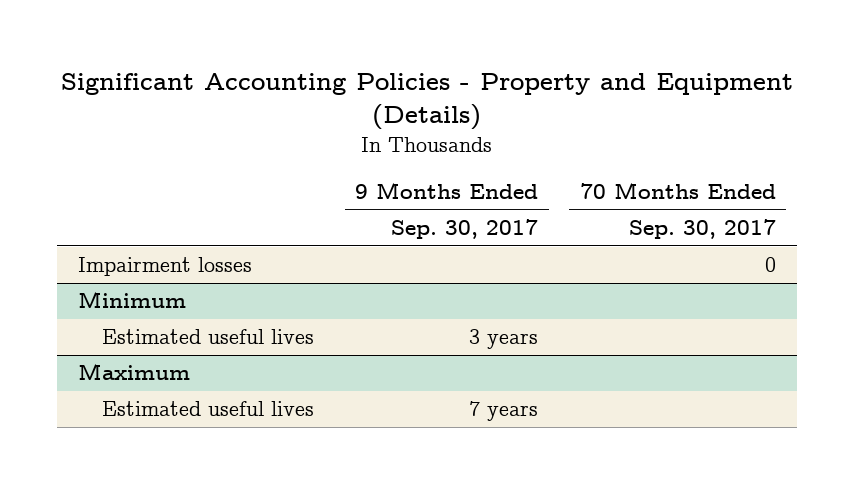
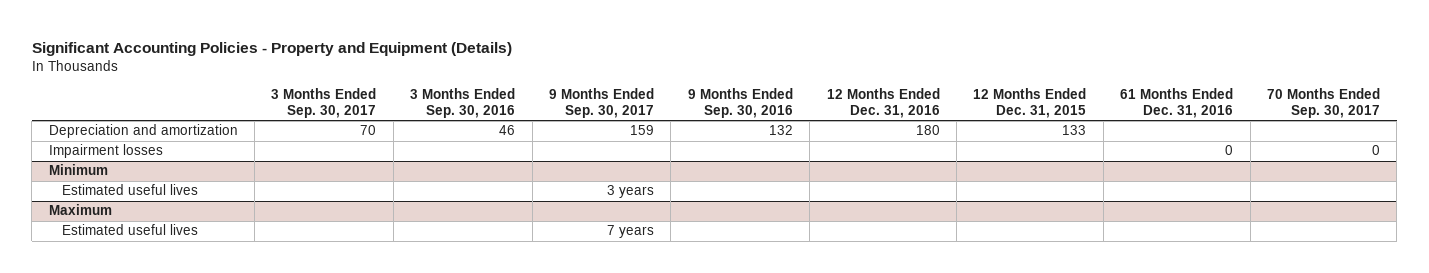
- | 9 Months Ended Sep. 30, 2017 | 70 Months Ended Sep. 30, 2017
+ | 3 Months Ended Sep. 30, 2017 | 3 Months Ended Sep. 30, 2016 | 9 Months Ended Sep. 30, 2017 | 9 Months Ended Sep. 30, 2016 | 12 Months Ended Dec. 31, 2016 | 12 Months Ended Dec. 31, 2015 | 61 Months Ended Dec. 31, 2016 | 70 Months Ended Sep. 30, 2017
+ Depreciation and amortization | 70 | 46 | 159 | 132 | 180 | 133 | |

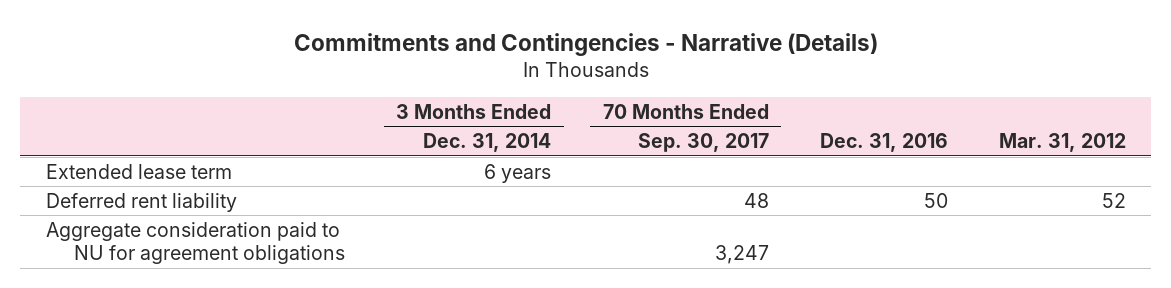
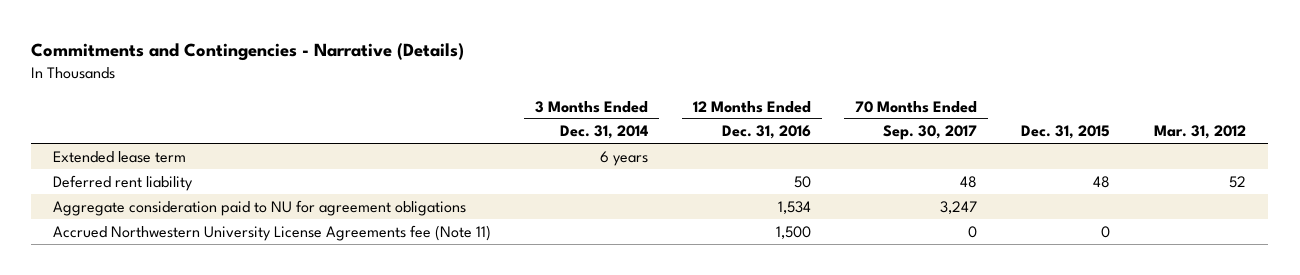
- | 3 Months Ended Dec. 31, 2014 | 70 Months Ended Sep. 30, 2017 | Dec. 31, 2016 | Mar. 31, 2012
+ | 3 Months Ended Dec. 31, 2014 | 12 Months Ended Dec. 31, 2016 | 70 Months Ended Sep. 30, 2017 | Dec. 31, 2015 | Mar. 31, 2012
+ Accrued Northwestern University License Agreements fee (Note 11) | | 1,500 | 0 | 0 |

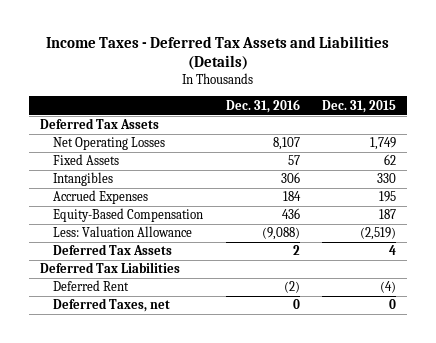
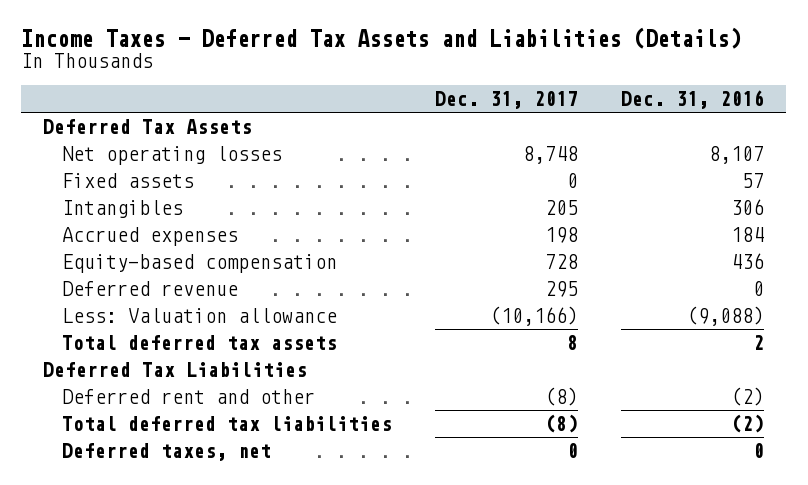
- | Dec. 31, 2016 | Dec. 31, 2015
+ | Dec. 31, 2017 | Dec. 31, 2016
- Net Operating Losses | 8,107 | 1,749
- Fixed Assets | 57 | 62
+ Net operating losses | 8,748 | 8,107
+ Fixed assets | 0 | 57
- Accrued Expenses | 184 | 195
- Equity-Based Compensation | 436 | 187
- Less: Valuation Allowance | (9,088) | (2,519)
- Deferred Tax Assets | 2 | 4
+ Accrued expenses | 198 | 184
+ Equity-based compensation | 728 | 436
+ Deferred revenue | 295 | 0
+ Less: Valuation allowance | (10,166) | (9,088)
+ Total deferred tax assets | 8 | 2
- Deferred Rent | (2) | (4)
- Deferred Taxes, net | 0 | 0
+ Deferred rent and other | (8) | (2)
+ Total deferred tax liabilities | (8) | (2)
+ Deferred taxes, net | 0 | 0

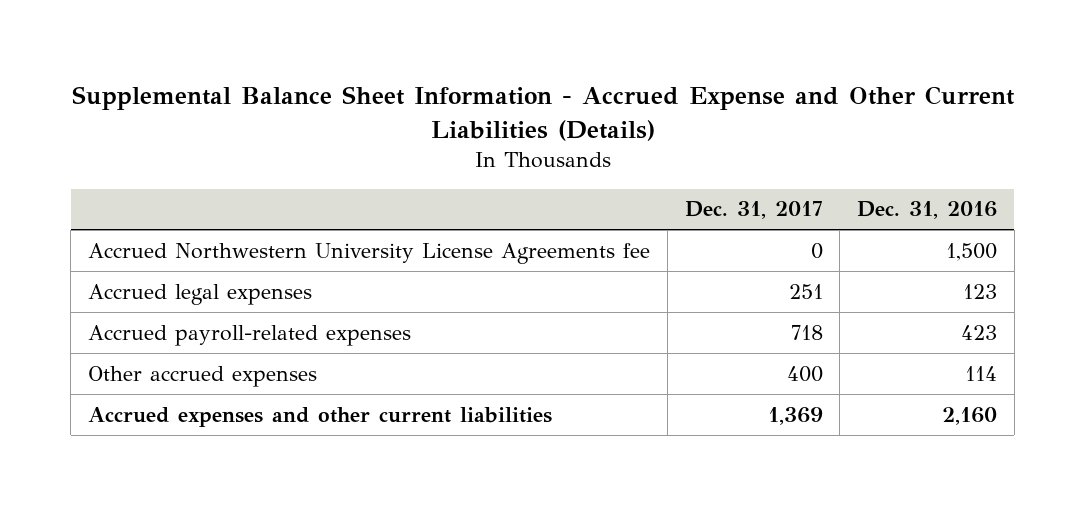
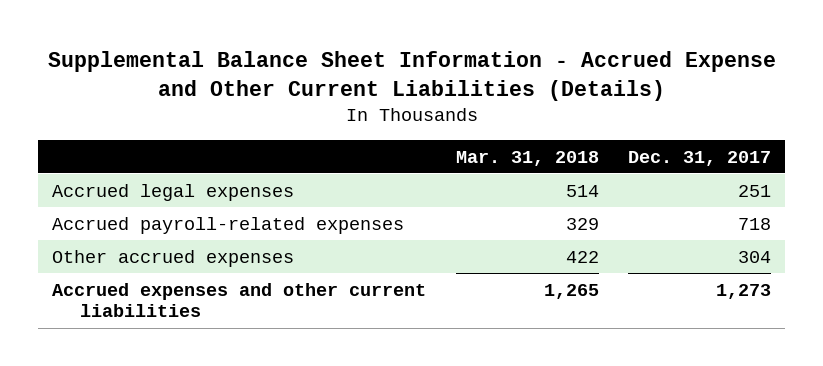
- | Dec. 31, 2017 | Dec. 31, 2016
+ | Mar. 31, 2018 | Dec. 31, 2017
- Accrued Northwestern University License Agreements fee | 0 | 1,500
- Other accrued expenses | 400 | 114
- Accrued expenses and other current liabilities | 1,369 | 2,160
+ Other accrued expenses | 422 | 304
+ Accrued expenses and other current liabilities | 1,265 | 1,273

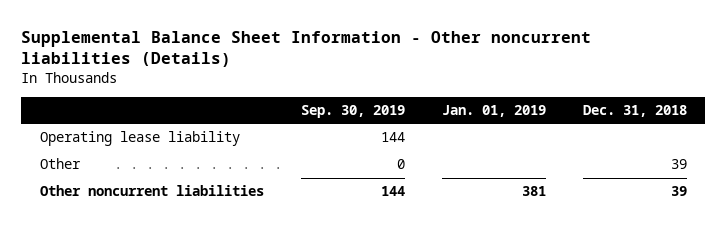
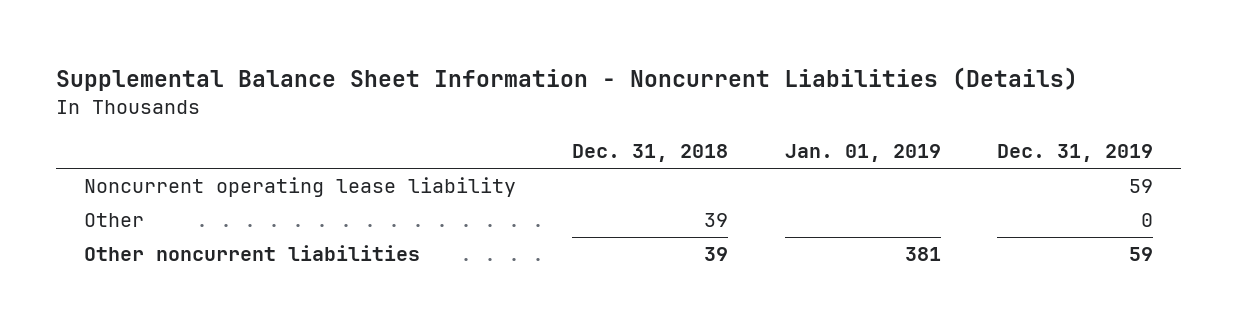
- Supplemental Balance Sheet Information - Other noncurrent liabilities (Details)
+ Supplemental Balance Sheet Information - Noncurrent Liabilities (Details)
- | Sep. 30, 2019 | Jan. 01, 2019 | Dec. 31, 2018
+ | Dec. 31, 2018 | Jan. 01, 2019 | Dec. 31, 2019
- Operating lease liability | 144 | |
+ Noncurrent operating lease liability | | | 59

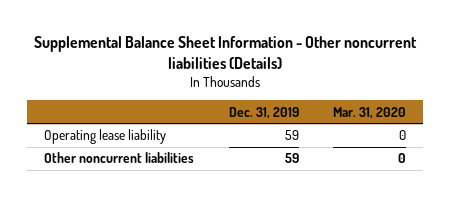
- Supplemental Balance Sheet Information - Noncurrent Liabilities (Details)
+ Supplemental Balance Sheet Information - Other noncurrent liabilities (Details)
- | Dec. 31, 2018 | Jan. 01, 2019 | Dec. 31, 2019
+ | Dec. 31, 2019 | Mar. 31, 2020
- Noncurrent operating lease liability | | | 59
- Other | 39 | | 0
+ Operating lease liability | 59 | 0

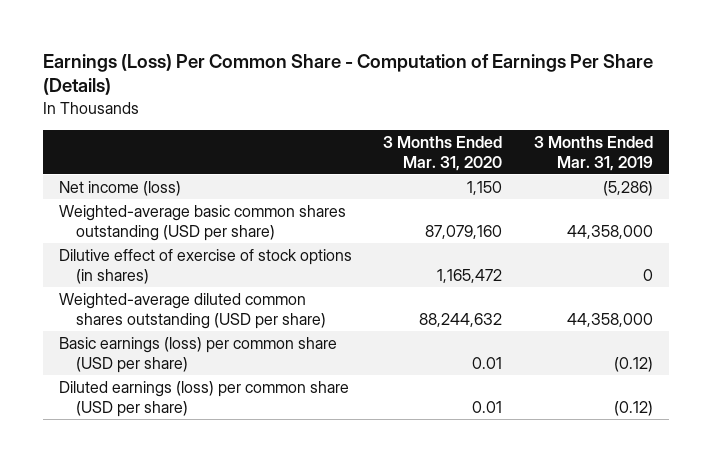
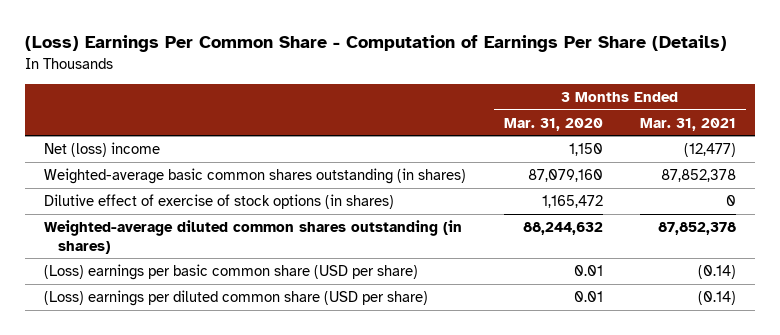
- Earnings (Loss) Per Common Share - Computation of Earnings Per Share (Details)
+ (Loss) Earnings Per Common Share - Computation of Earnings Per Share (Details)
- | 3 Months Ended Mar. 31, 2020 | 3 Months Ended Mar. 31, 2019
+ | 3 Months Ended Mar. 31, 2020 | 3 Months Ended Mar. 31, 2021
- Net income (loss) | 1,150 | (5,286)
- Weighted-average basic common shares outstanding (USD per share) | 87,079,160 | 44,358,000
+ Net (loss) income | 1,150 | (12,477)
+ Weighted-average basic common shares outstanding (in shares) | 87,079,160 | 87,852,378
- Weighted-average diluted common shares outstanding (USD per share) | 88,244,632 | 44,358,000
- Basic earnings (loss) per common share (USD per share) | 0.01 | (0.12)
- Diluted earnings (loss) per common share (USD per share) | 0.01 | (0.12)
+ Weighted-average diluted common shares outstanding (in shares) | 88,244,632 | 87,852,378
+ (Loss) earnings per basic common share (USD per share) | 0.01 | (0.14)
+ (Loss) earnings per diluted common share (USD per share) | 0.01 | (0.14)

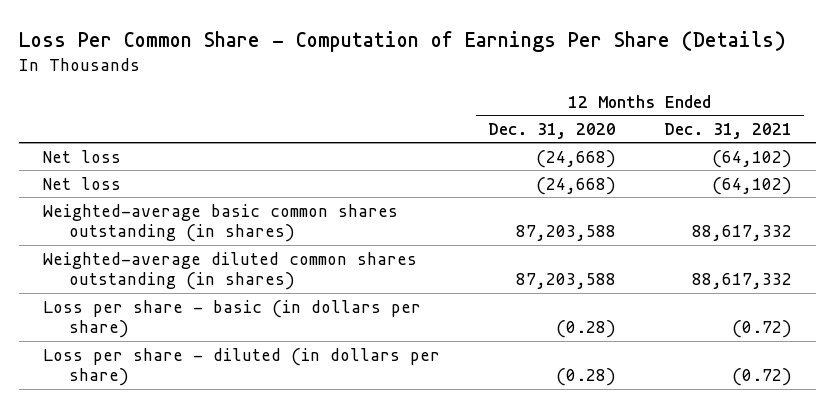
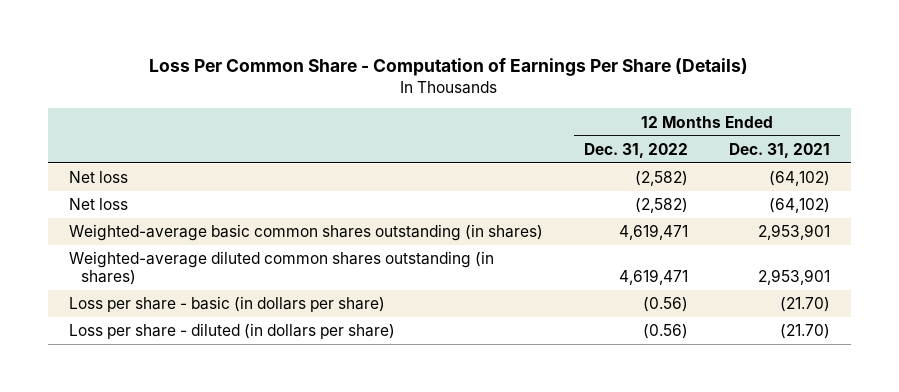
- | 12 Months Ended Dec. 31, 2020 | 12 Months Ended Dec. 31, 2021
+ | 12 Months Ended Dec. 31, 2022 | 12 Months Ended Dec. 31, 2021
- Weighted-average basic common shares outstanding (in shares) | 87,203,588 | 88,617,332
- Weighted-average diluted common shares outstanding (in shares) | 87,203,588 | 88,617,332
- Loss per share - basic (in dollars per share) | (0.28) | (0.72)
- Loss per share - diluted (in dollars per share) | (0.28) | (0.72)
+ Weighted-average basic common shares outstanding (in shares) | 4,619,471 | 2,953,901
+ Weighted-average diluted common shares outstanding (in shares) | 4,619,471 | 2,953,901
+ Loss per share - basic (in dollars per share) | (0.56) | (21.70)
+ Loss per share - diluted (in dollars per share) | (0.56) | (21.70)

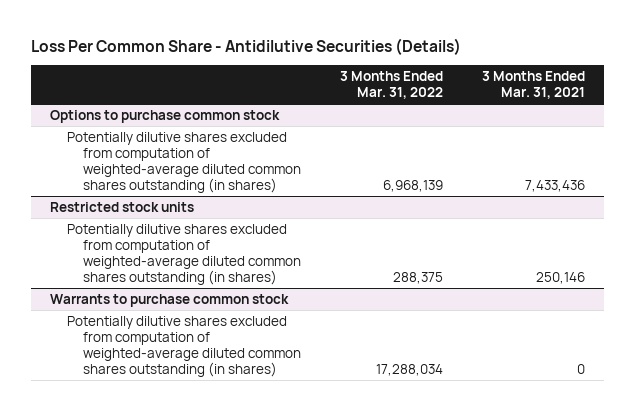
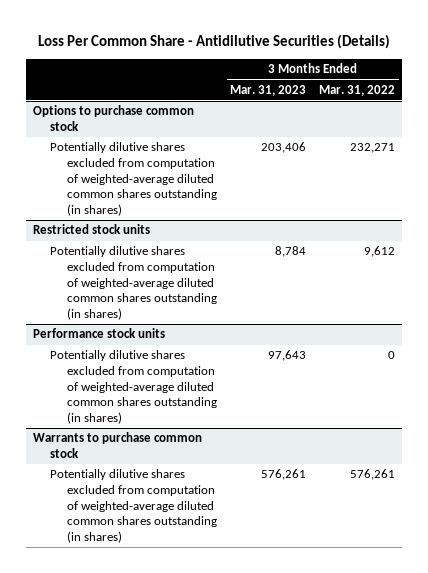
- | 3 Months Ended Mar. 31, 2022 | 3 Months Ended Mar. 31, 2021
+ | 3 Months Ended Mar. 31, 2023 | 3 Months Ended Mar. 31, 2022
@ Options to purchase common stock
- Potentially dilutive shares excluded from computation of weighted-average diluted common shares outstanding (in shares) | 6,968,139 | 7,433,436
+ Potentially dilutive shares excluded from computation of weighted-average diluted common shares outstanding (in shares) | 203,406 | 232,271
@ Restricted stock units
- Potentially dilutive shares excluded from computation of weighted-average diluted common shares outstanding (in shares) | 288,375 | 250,146
+ Potentially dilutive shares excluded from computation of weighted-average diluted common shares outstanding (in shares) | 8,784 | 9,612
+ Performance stock units
+ Potentially dilutive shares excluded from computation of weighted-average diluted common shares outstanding (in shares) | 97,643 | 0
@ Warrants to purchase common stock
- Potentially dilutive shares excluded from computation of weighted-average diluted common shares outstanding (in shares) | 17,288,034 | 0
+ Potentially dilutive shares excluded from computation of weighted-average diluted common shares outstanding (in shares) | 576,261 | 576,261

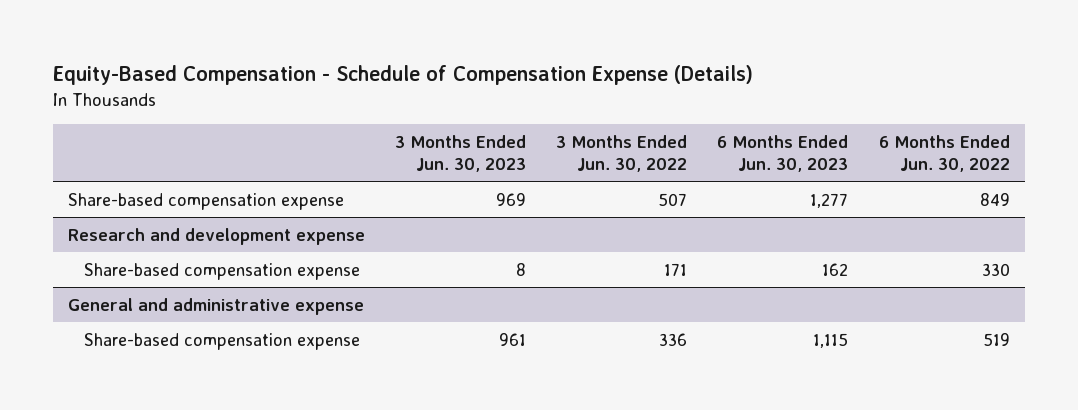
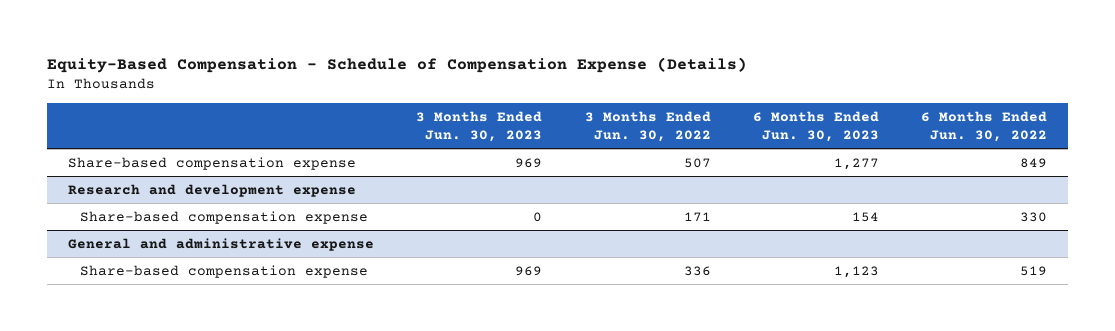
@ Research and development expense
- Share-based compensation expense | 8 | 171 | 162 | 330
+ Share-based compensation expense | 0 | 171 | 154 | 330
@ General and administrative expense
- Share-based compensation expense | 961 | 336 | 1,115 | 519
+ Share-based compensation expense | 969 | 336 | 1,123 | 519

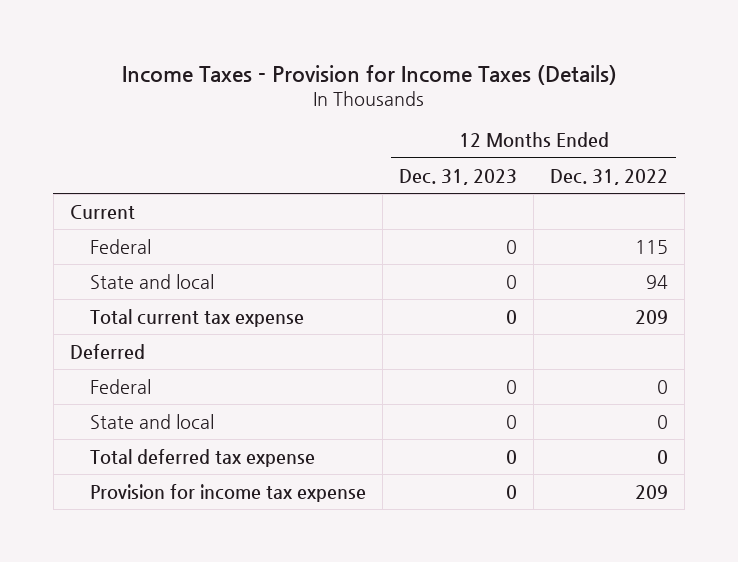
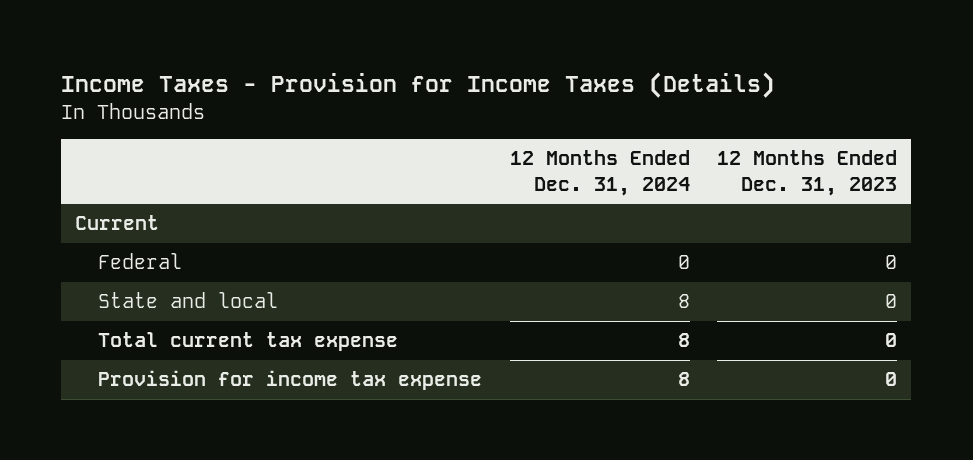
- | 12 Months Ended Dec. 31, 2023 | 12 Months Ended Dec. 31, 2022
+ | 12 Months Ended Dec. 31, 2024 | 12 Months Ended Dec. 31, 2023
- Deferred
- Federal | 0 | 0
- State and local | 0 | 0
- Total deferred tax expense | 0 | 0

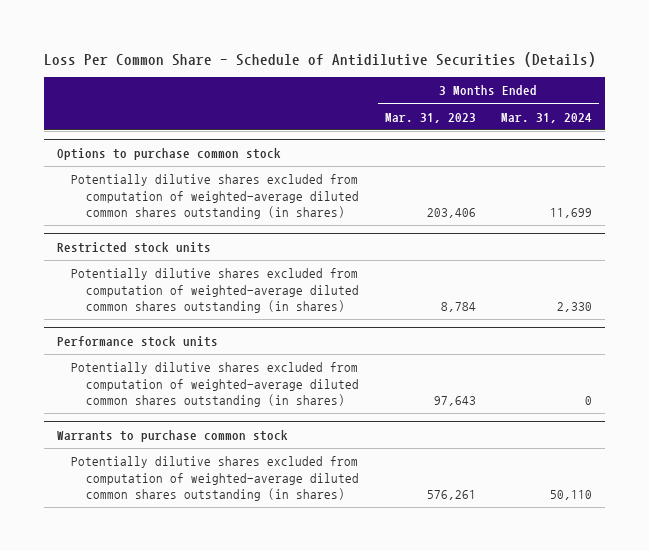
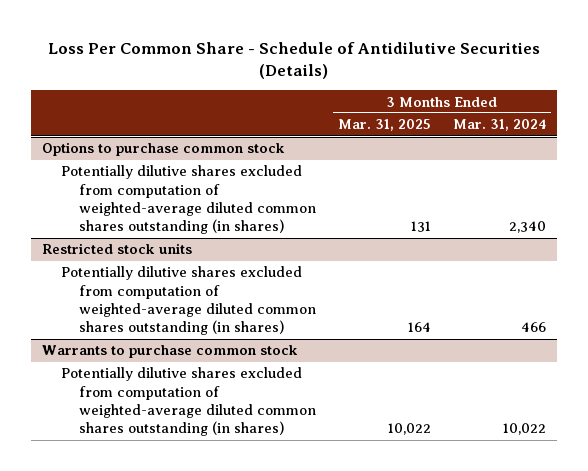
- | 3 Months Ended Mar. 31, 2023 | 3 Months Ended Mar. 31, 2024
+ | 3 Months Ended Mar. 31, 2025 | 3 Months Ended Mar. 31, 2024
@ Options to purchase common stock
- Potentially dilutive shares excluded from computation of weighted-average diluted common shares outstanding (in shares) | 203,406 | 11,699
+ Potentially dilutive shares excluded from computation of weighted-average diluted common shares outstanding (in shares) | 131 | 2,340
@ Restricted stock units
- Potentially dilutive shares excluded from computation of weighted-average diluted common shares outstanding (in shares) | 8,784 | 2,330
- Performance stock units
- Potentially dilutive shares excluded from computation of weighted-average diluted common shares outstanding (in shares) | 97,643 | 0
@ Restricted stock units
+ Potentially dilutive shares excluded from computation of weighted-average diluted common shares outstanding (in shares) | 164 | 466
@ Warrants to purchase common stock
- Potentially dilutive shares excluded from computation of weighted-average diluted common shares outstanding (in shares) | 576,261 | 50,110
+ Potentially dilutive shares excluded from computation of weighted-average diluted common shares outstanding (in shares) | 10,022 | 10,022

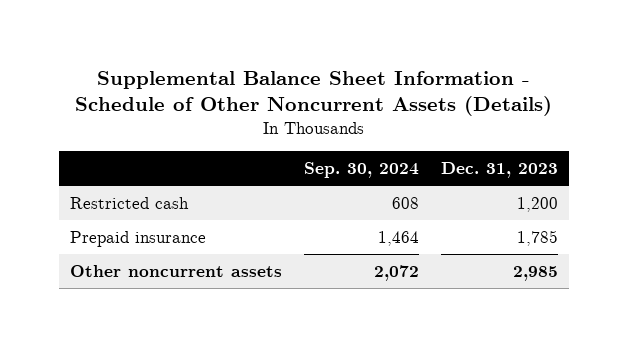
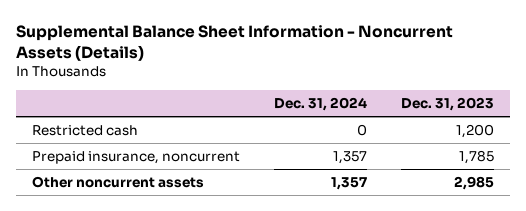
- Supplemental Balance Sheet Information - Schedule of Other Noncurrent Assets (Details)
+ Supplemental Balance Sheet Information - Noncurrent Assets (Details)
- | Sep. 30, 2024 | Dec. 31, 2023
+ | Dec. 31, 2024 | Dec. 31, 2023
- Prepaid insurance | 1,464 | 1,785
+ Prepaid insurance, noncurrent | 1,357 | 1,785

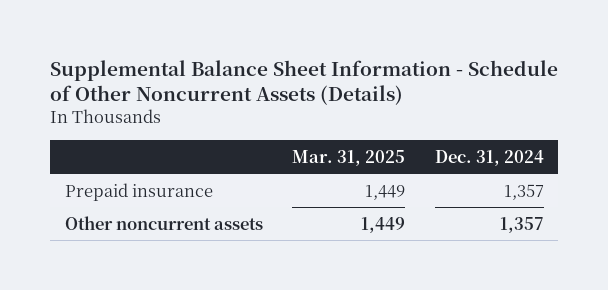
- Supplemental Balance Sheet Information - Noncurrent Assets (Details)
+ Supplemental Balance Sheet Information - Schedule of Other Noncurrent Assets (Details)
- | Dec. 31, 2024 | Dec. 31, 2023
+ | Mar. 31, 2025 | Dec. 31, 2024
- Restricted cash | 0 | 1,200
- Prepaid insurance, noncurrent | 1,357 | 1,785
+ Prepaid insurance | 1,449 | 1,357

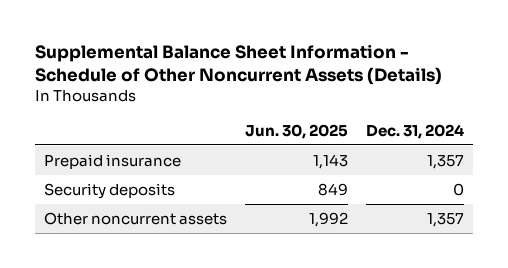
- | Mar. 31, 2025 | Dec. 31, 2024
+ | Jun. 30, 2025 | Dec. 31, 2024
+ Security deposits | 849 | 0

